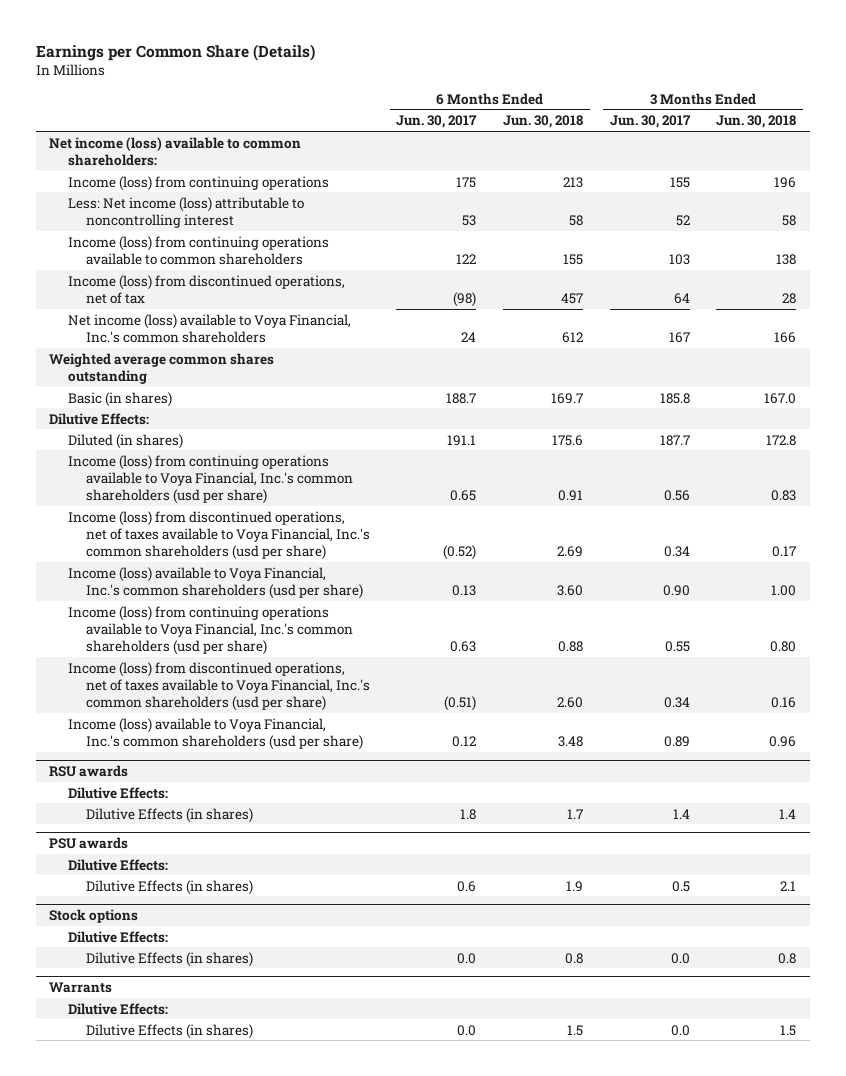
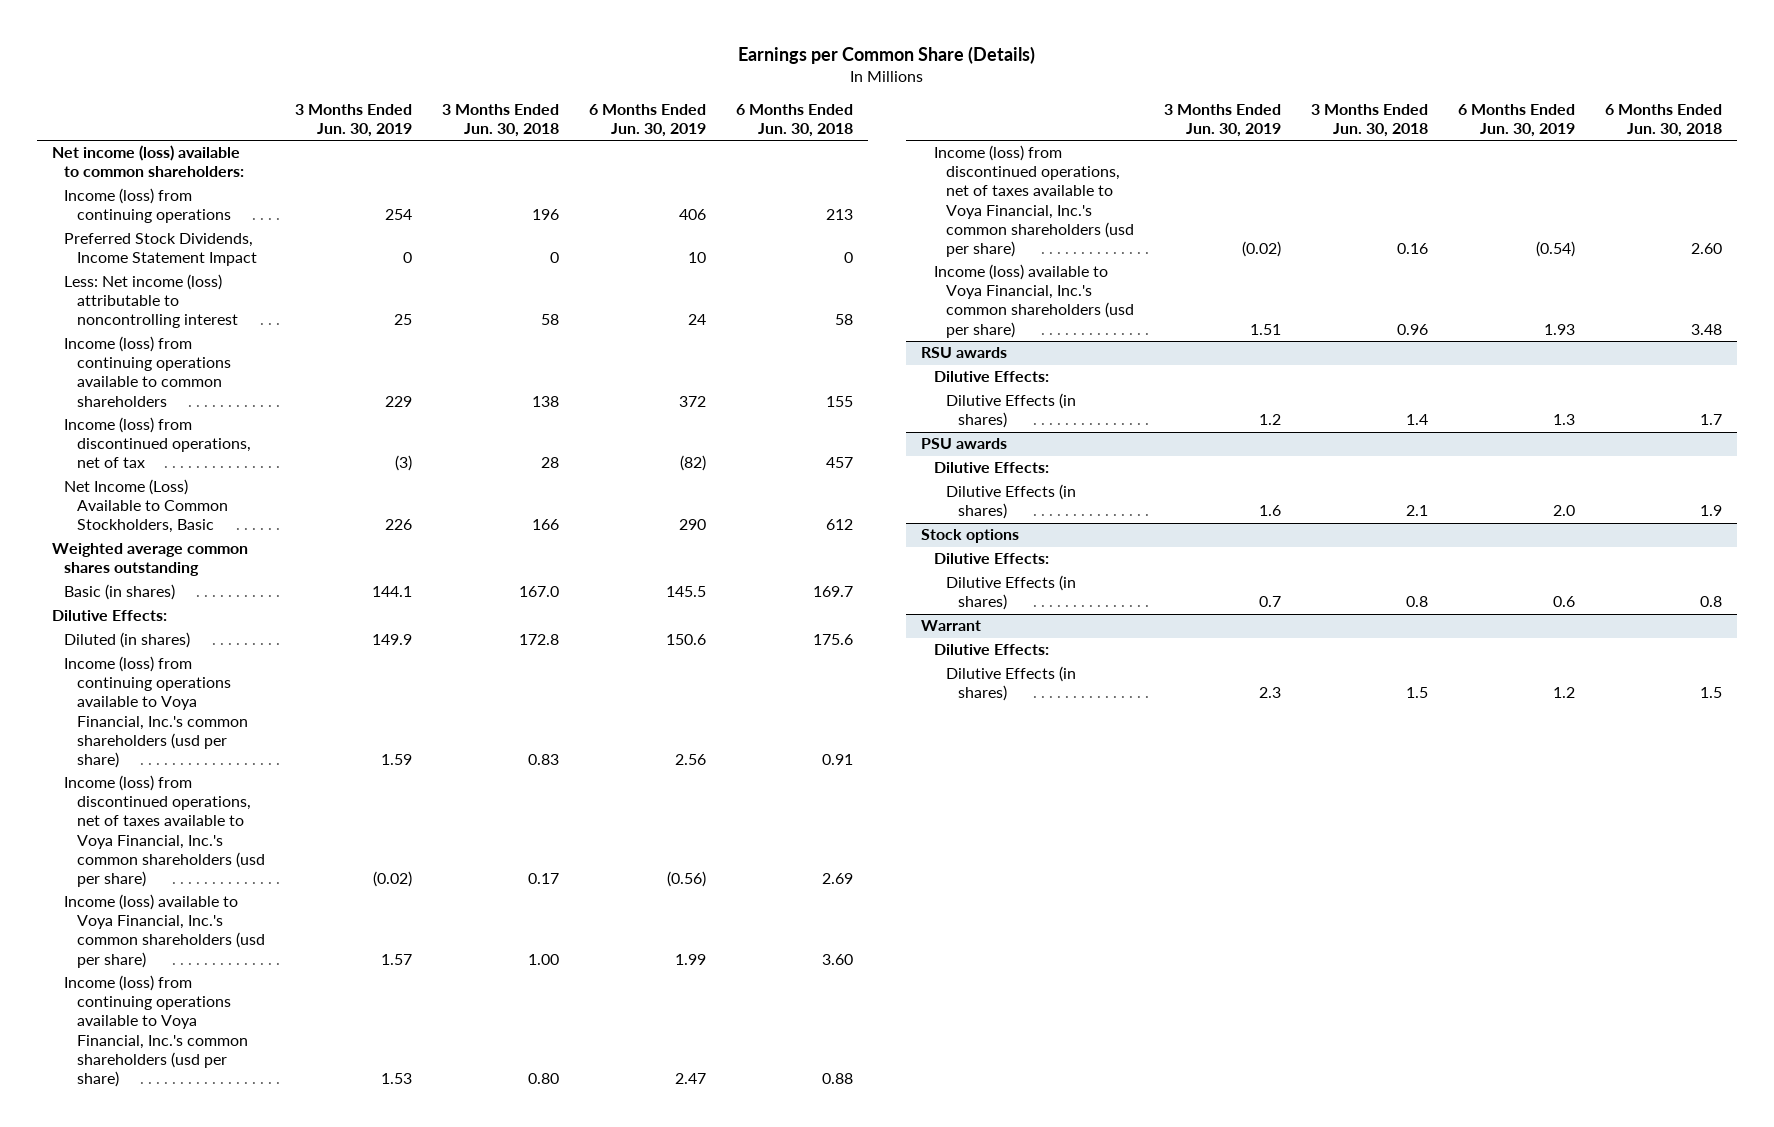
- | 6 Months Ended Jun. 30, 2017 | 6 Months Ended Jun. 30, 2018 | 3 Months Ended Jun. 30, 2017 | 3 Months Ended Jun. 30, 2018
+ | 3 Months Ended Jun. 30, 2019 | 3 Months Ended Jun. 30, 2018 | 6 Months Ended Jun. 30, 2019 | 6 Months Ended Jun. 30, 2018
+ Preferred Stock Dividends, Income Statement Impact | 0 | 0 | 10 | 0
- Net income (loss) available to Voya Financial, Inc.'s common shareholders | 24 | 612 | 167 | 166
+ Net Income (Loss) Available to Common Stockholders, Basic | 226 | 166 | 290 | 612
- Warrants
+ Warrant

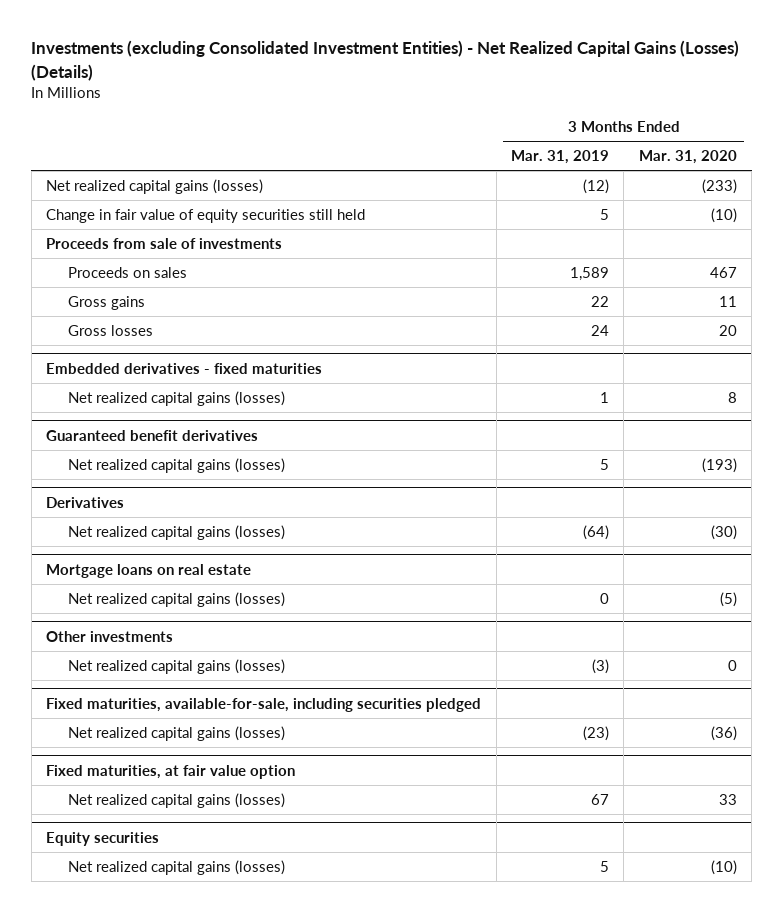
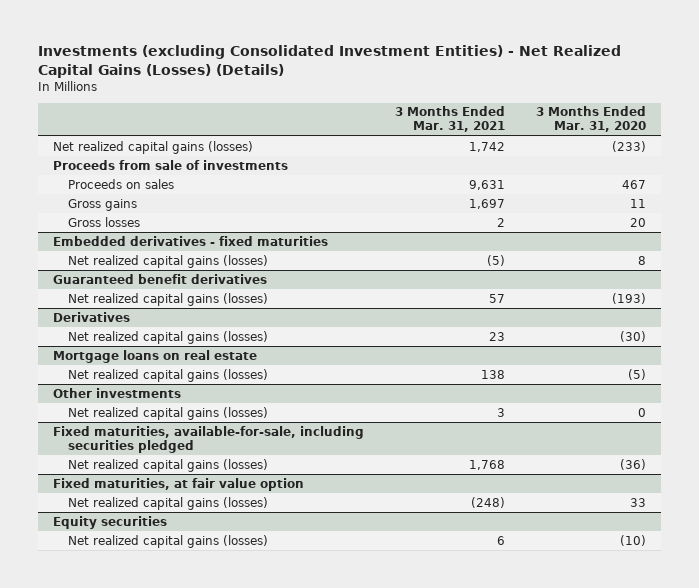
- | 3 Months Ended Mar. 31, 2019 | 3 Months Ended Mar. 31, 2020
+ | 3 Months Ended Mar. 31, 2021 | 3 Months Ended Mar. 31, 2020
- Change in fair value of equity securities still held | 5 | (10)

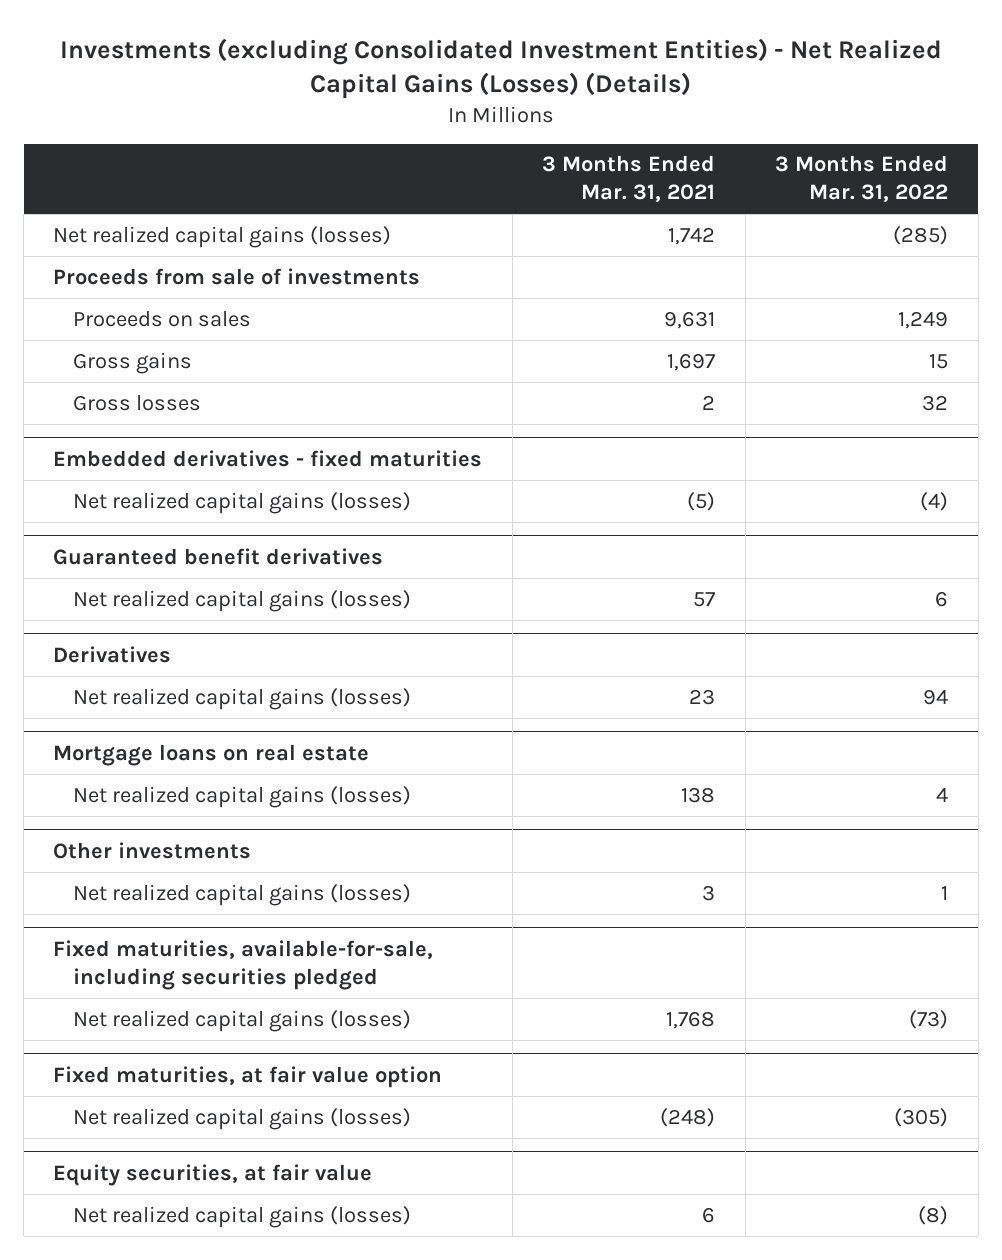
- | 3 Months Ended Mar. 31, 2021 | 3 Months Ended Mar. 31, 2020
+ | 3 Months Ended Mar. 31, 2021 | 3 Months Ended Mar. 31, 2022
- Equity securities
+ Equity securities, at fair value

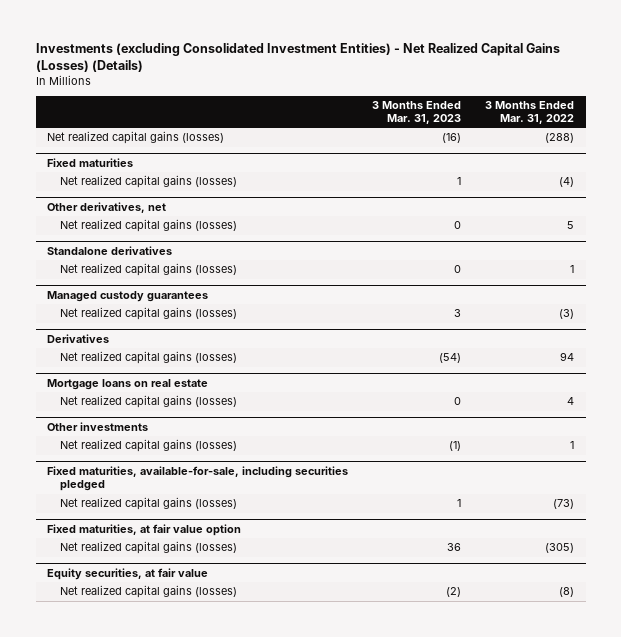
- | 3 Months Ended Mar. 31, 2021 | 3 Months Ended Mar. 31, 2022
+ | 3 Months Ended Mar. 31, 2023 | 3 Months Ended Mar. 31, 2022
- Net realized capital gains (losses) | 1,742 | (285)
- Proceeds from sale of investments
- Proceeds on sales | 9,631 | 1,249
- Gross gains | 1,697 | 15
- Gross losses | 2 | 32
- Embedded derivatives - fixed maturities
+ Net realized capital gains (losses) | (16) | (288)
+ Fixed maturities
- Guaranteed benefit derivatives
- Net realized capital gains (losses) | 57 | 6
+ Other derivatives, net
+ Net realized capital gains (losses) | 0 | 5
+ Standalone derivatives
+ Net realized capital gains (losses) | 0 | 1
+ Managed custody guarantees
+ Net realized capital gains (losses) | 3 | (3)

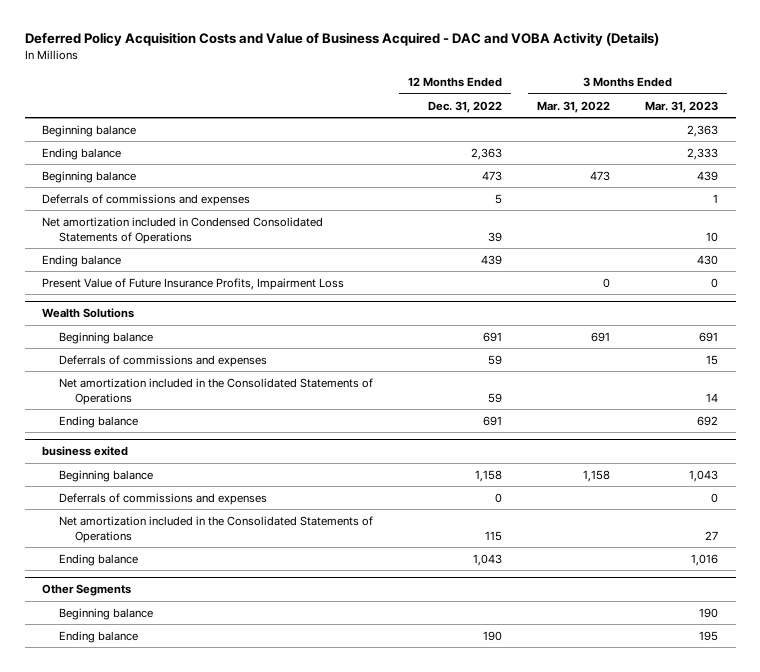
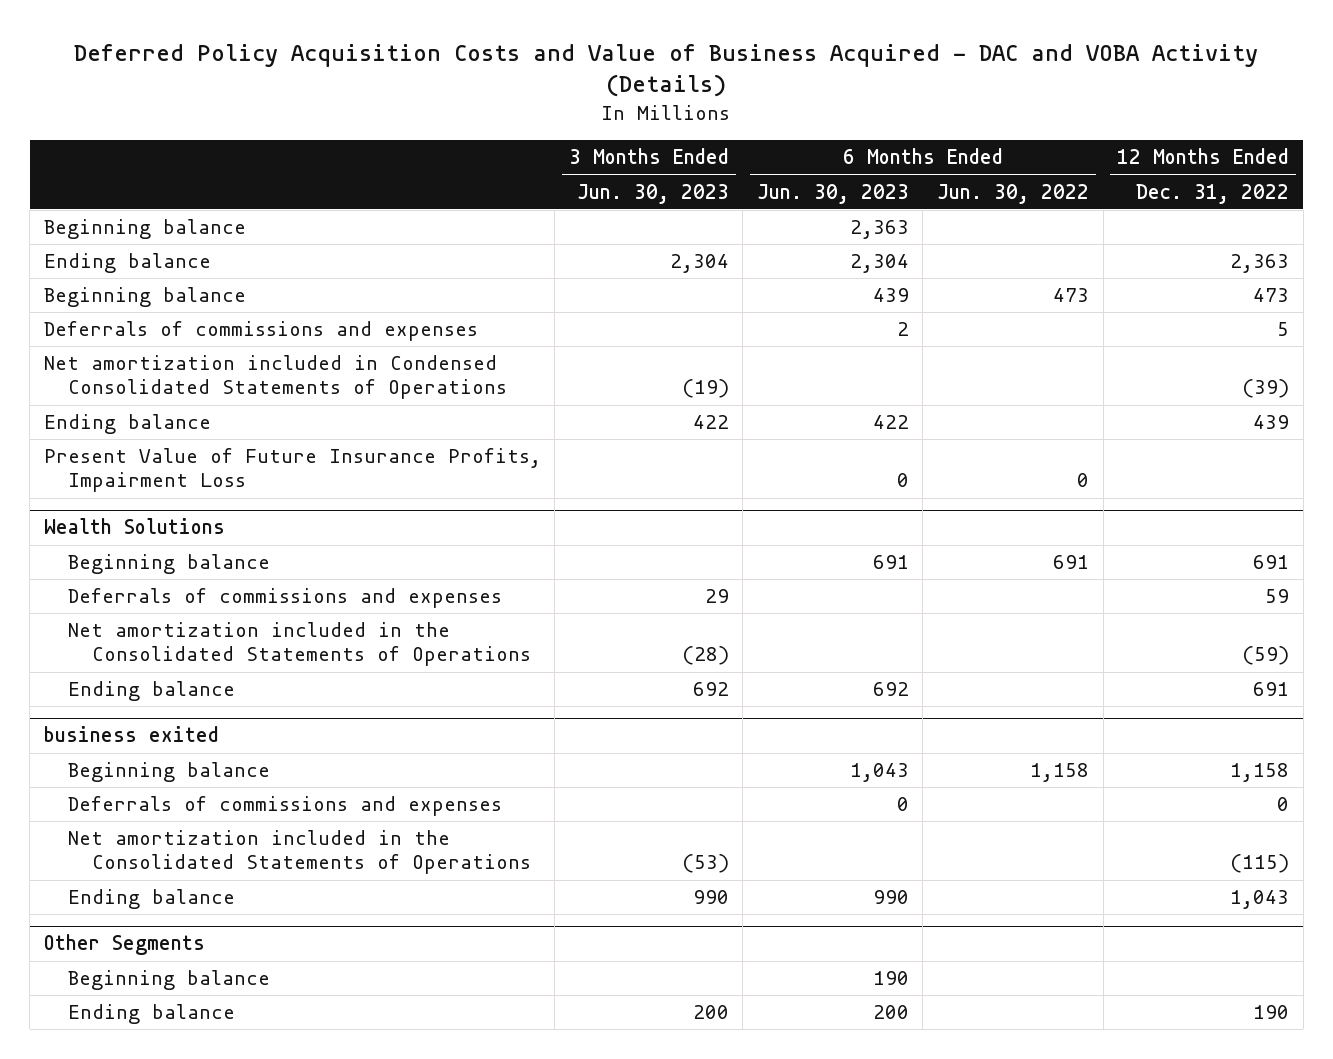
- | 12 Months Ended Dec. 31, 2022 | 3 Months Ended Mar. 31, 2022 | 3 Months Ended Mar. 31, 2023
+ | 3 Months Ended Jun. 30, 2023 | 6 Months Ended Jun. 30, 2023 | 6 Months Ended Jun. 30, 2022 | 12 Months Ended Dec. 31, 2022
- Net amortization included in Condensed Consolidated Statements of Operations | 39 | | 10
+ Net amortization included in Condensed Consolidated Statements of Operations | (19) | | | (39)
@ Wealth Solutions
- Net amortization included in the Consolidated Statements of Operations | 59 | | 14
+ Net amortization included in the Consolidated Statements of Operations | (28) | | | (59)
@ business exited
- Net amortization included in the Consolidated Statements of Operations | 115 | | 27
+ Net amortization included in the Consolidated Statements of Operations | (53) | | | (115)

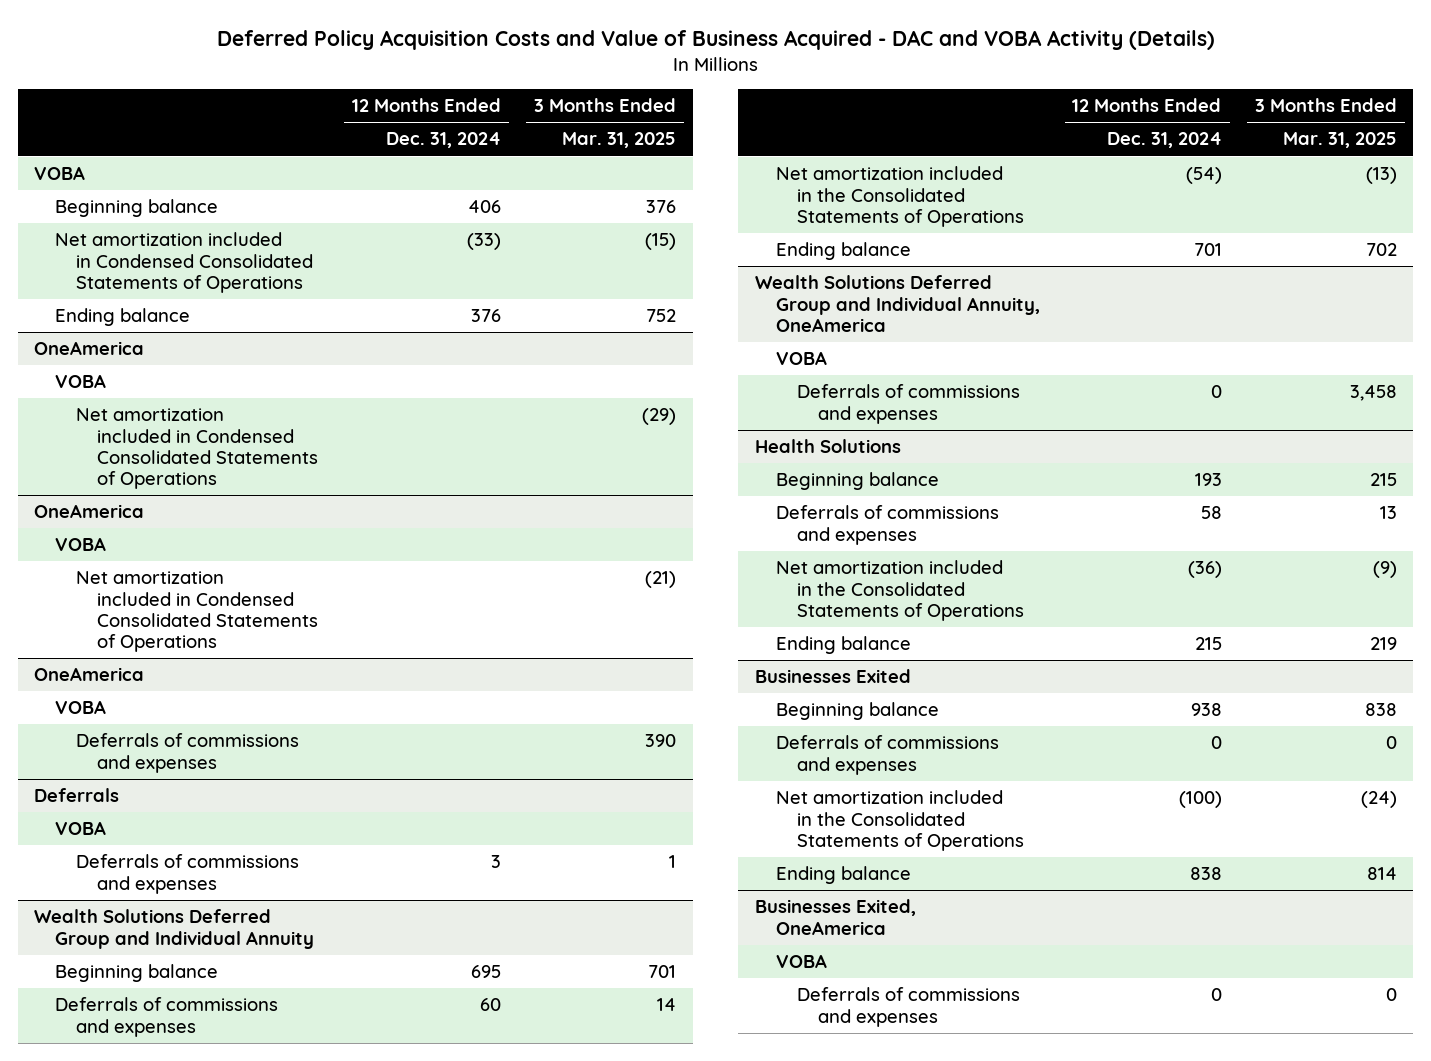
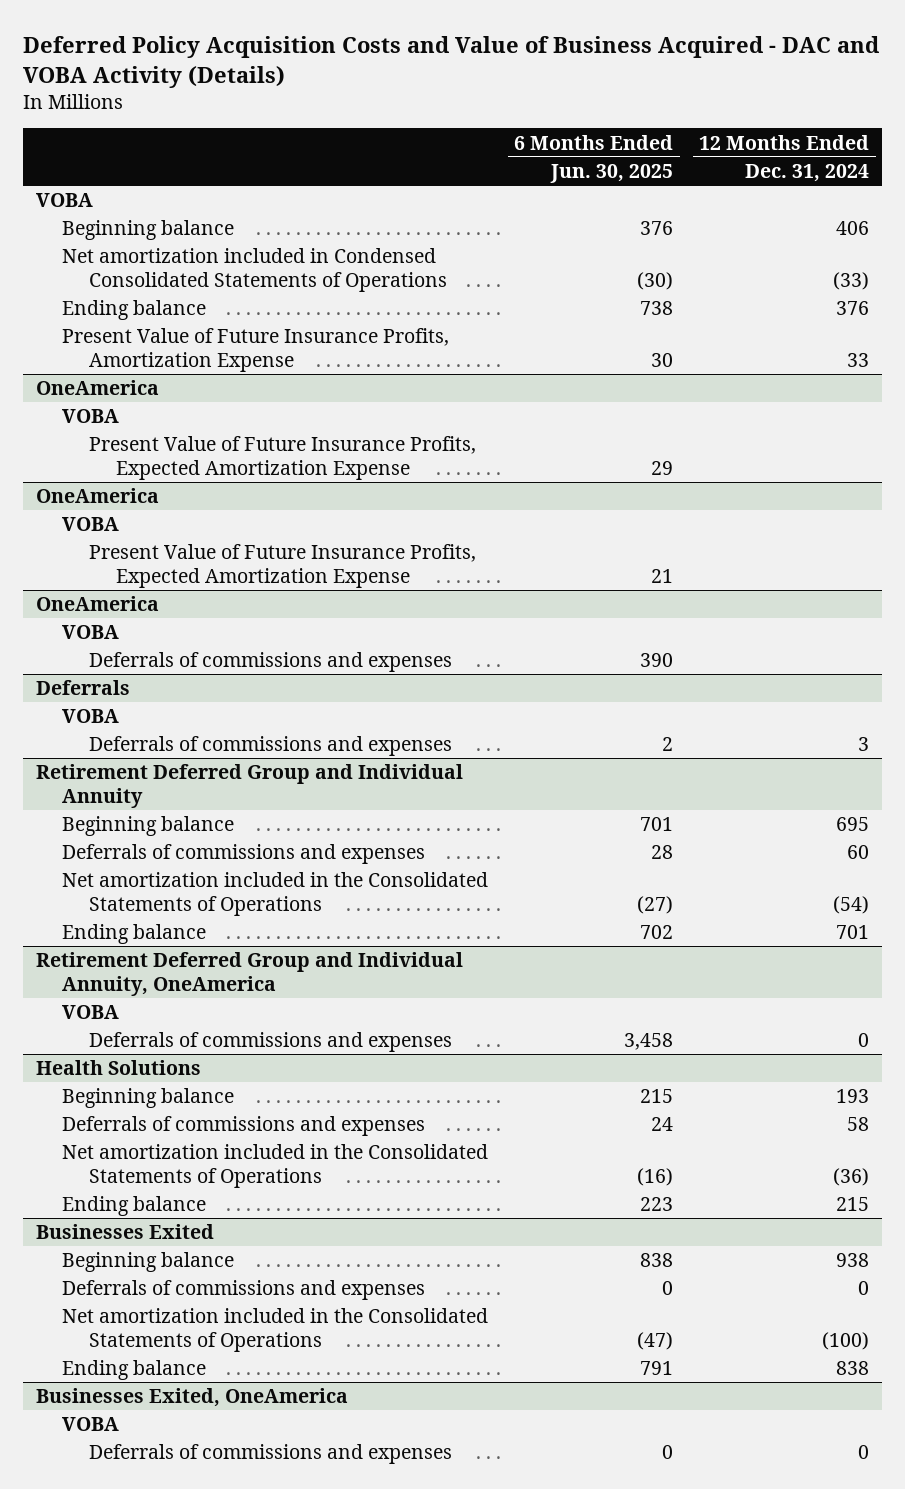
- | 12 Months Ended Dec. 31, 2024 | 3 Months Ended Mar. 31, 2025
+ | 6 Months Ended Jun. 30, 2025 | 12 Months Ended Dec. 31, 2024
+ Present Value of Future Insurance Profits, Amortization Expense | 30 | 33
@ OneAmerica
- Net amortization included in Condensed Consolidated Statements of Operations | | (29)
+ Present Value of Future Insurance Profits, Expected Amortization Expense | 29 |
- Net amortization included in Condensed Consolidated Statements of Operations | | (21)
+ Present Value of Future Insurance Profits, Expected Amortization Expense | 21 |
- Wealth Solutions Deferred Group and Individual Annuity
+ Retirement Deferred Group and Individual Annuity
- Wealth Solutions Deferred Group and Individual Annuity, OneAmerica
+ Retirement Deferred Group and Individual Annuity, OneAmerica

